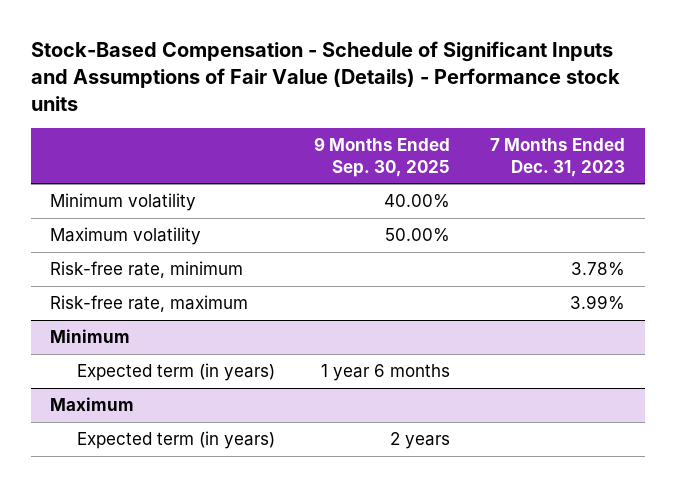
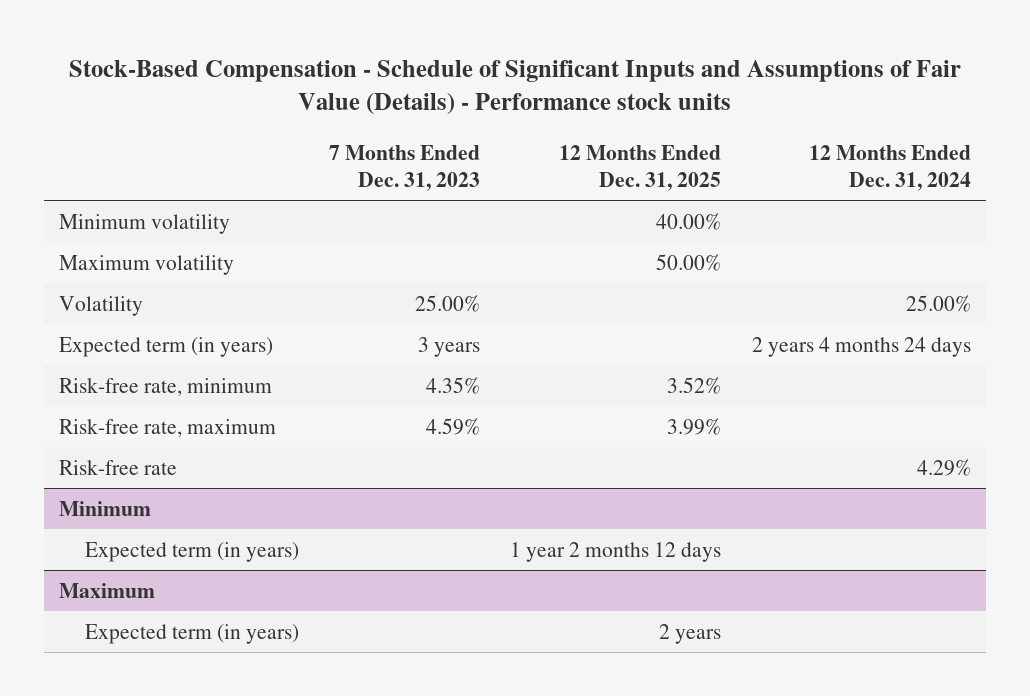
- | 9 Months Ended Sep. 30, 2025 | 7 Months Ended Dec. 31, 2023
+ | 7 Months Ended Dec. 31, 2023 | 12 Months Ended Dec. 31, 2025 | 12 Months Ended Dec. 31, 2024
- Risk-free rate, minimum | | 3.78%
- Risk-free rate, maximum | | 3.99%
+ Volatility | 25.00% | | 25.00%
+ Expected term (in years) | 3 years | | 2 years 4 months 24 days
+ Risk-free rate, minimum | 4.35% | 3.52% |
+ Risk-free rate, maximum | 4.59% | 3.99% |
+ Risk-free rate | | | 4.29%

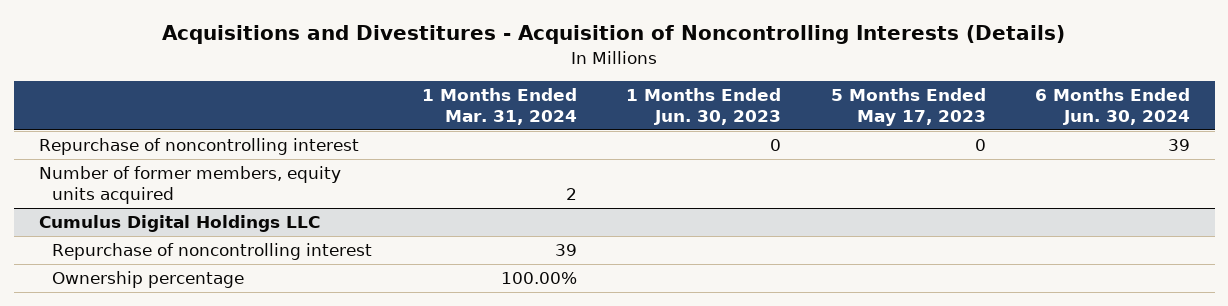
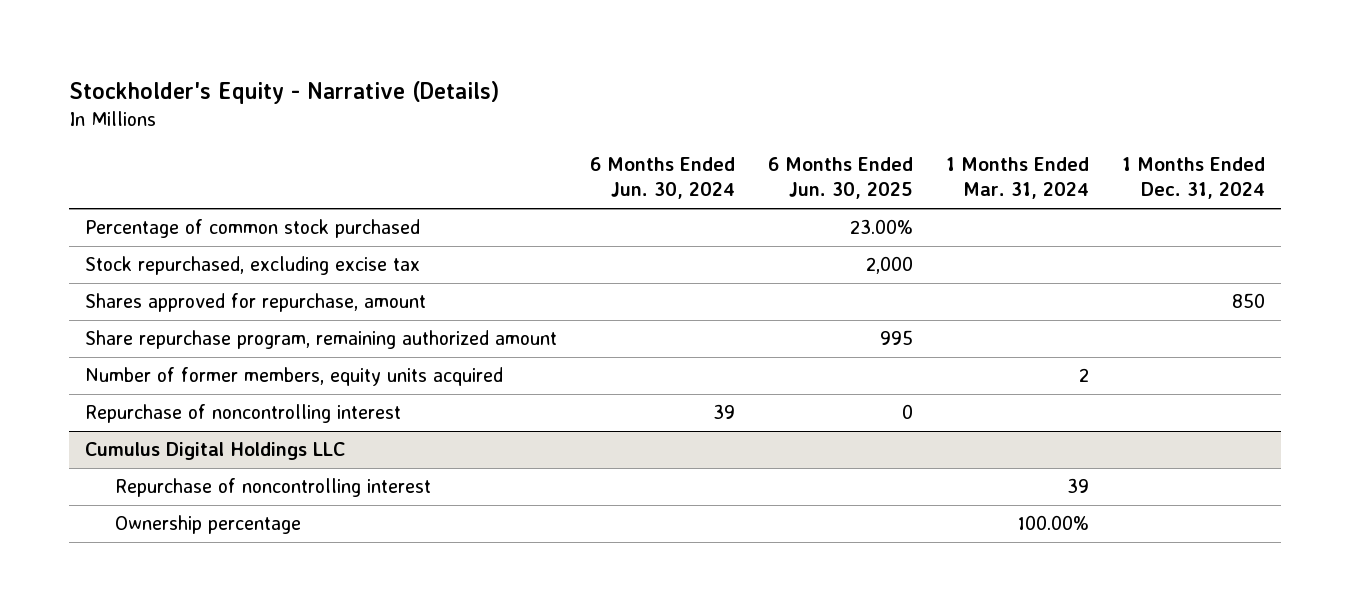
- Acquisitions and Divestitures - Acquisition of Noncontrolling Interests (Details)
+ Stockholder's Equity - Narrative (Details)
- | 1 Months Ended Mar. 31, 2024 | 1 Months Ended Jun. 30, 2023 | 5 Months Ended May 17, 2023 | 6 Months Ended Jun. 30, 2024
+ | 6 Months Ended Jun. 30, 2024 | 6 Months Ended Jun. 30, 2025 | 1 Months Ended Mar. 31, 2024 | 1 Months Ended Dec. 31, 2024
+ Percentage of common stock purchased | | 23.00% | |
+ Stock repurchased, excluding excise tax | | 2,000 | |
+ Shares approved for repurchase, amount | | | | 850
+ Share repurchase program, remaining authorized amount | | 995 | |
moved down: Repurchase of noncontrolling interest | 39 | 0 | |

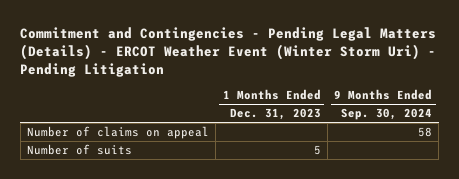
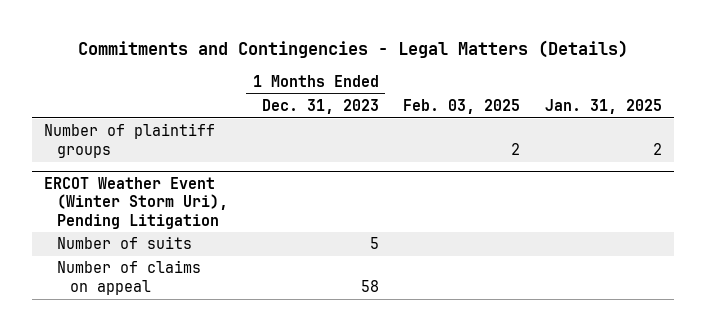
- Commitment and Contingencies - Pending Legal Matters (Details) - ERCOT Weather Event (Winter Storm Uri) - Pending Litigation
+ Commitments and Contingencies - Legal Matters (Details)
- | 1 Months Ended Dec. 31, 2023 | 9 Months Ended Sep. 30, 2024
+ | 1 Months Ended Dec. 31, 2023 | Feb. 03, 2025 | Jan. 31, 2025
- Number of claims on appeal | | 58
- Number of suits | 5 |
+ Number of plaintiff groups | | 2 | 2
+ ERCOT Weather Event (Winter Storm Uri), Pending Litigation
+ Number of suits | 5 | |
+ Number of claims on appeal | 58 | |

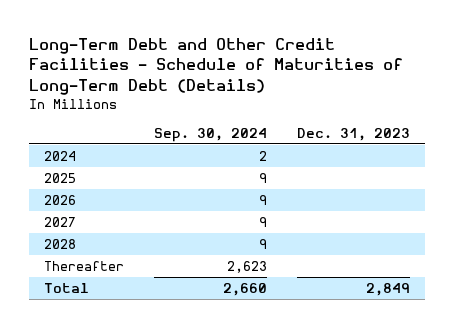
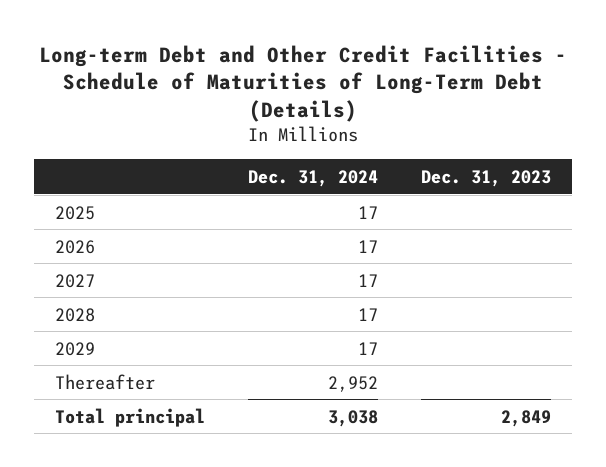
- Long-Term Debt and Other Credit Facilities - Schedule of Maturities of Long-Term Debt (Details)
+ Long-term Debt and Other Credit Facilities - Schedule of Maturities of Long-Term Debt (Details)
- | Sep. 30, 2024 | Dec. 31, 2023
+ | Dec. 31, 2024 | Dec. 31, 2023
- 2024 | 2 |
+ 2029 | 17 |
- Total | 2,660 | 2,849
+ Total principal | 3,038 | 2,849

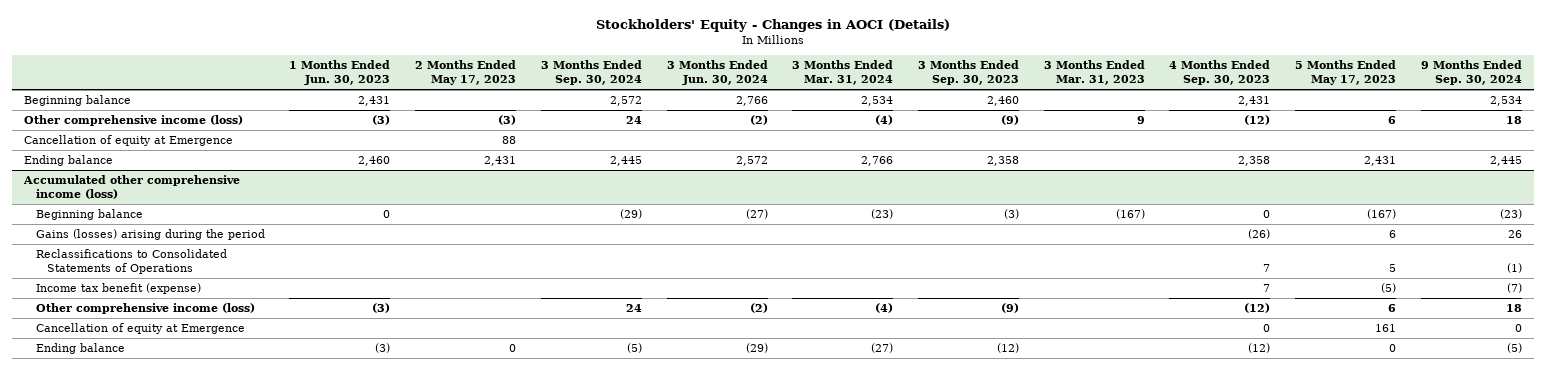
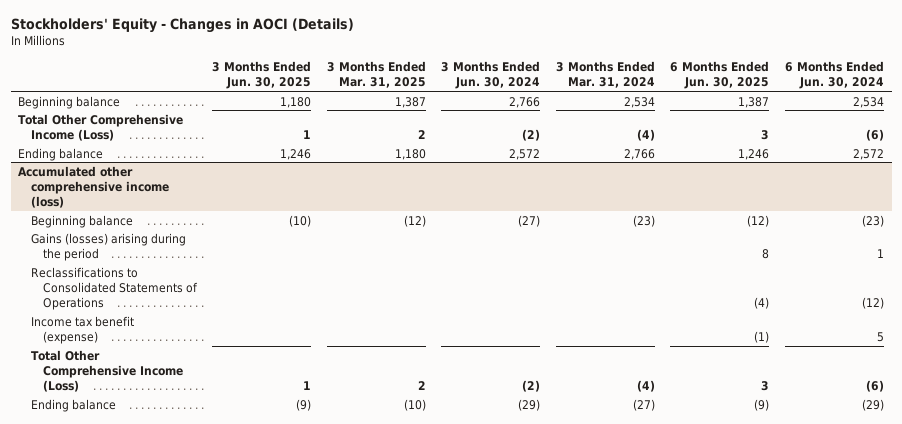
- | 1 Months Ended Jun. 30, 2023 | 2 Months Ended May 17, 2023 | 3 Months Ended Sep. 30, 2024 | 3 Months Ended Jun. 30, 2024 | 3 Months Ended Mar. 31, 2024 | 3 Months Ended Sep. 30, 2023 | 3 Months Ended Mar. 31, 2023 | 4 Months Ended Sep. 30, 2023 | 5 Months Ended May 17, 2023 | 9 Months Ended Sep. 30, 2024
+ | 3 Months Ended Jun. 30, 2025 | 3 Months Ended Mar. 31, 2025 | 3 Months Ended Jun. 30, 2024 | 3 Months Ended Mar. 31, 2024 | 6 Months Ended Jun. 30, 2025 | 6 Months Ended Jun. 30, 2024
- Other comprehensive income (loss) | (3) | (3) | 24 | (2) | (4) | (9) | 9 | (12) | 6 | 18
- Cancellation of equity at Emergence | | 88 | | | | | | | |
+ Total Other Comprehensive Income (Loss) | 1 | 2 | (2) | (4) | 3 | (6)
@ Accumulated other comprehensive income (loss)
- Other comprehensive income (loss) | (3) | | 24 | (2) | (4) | (9) | | (12) | 6 | 18
- Cancellation of equity at Emergence | | | | | | | | 0 | 161 | 0
+ Total Other Comprehensive Income (Loss) | 1 | 2 | (2) | (4) | 3 | (6)

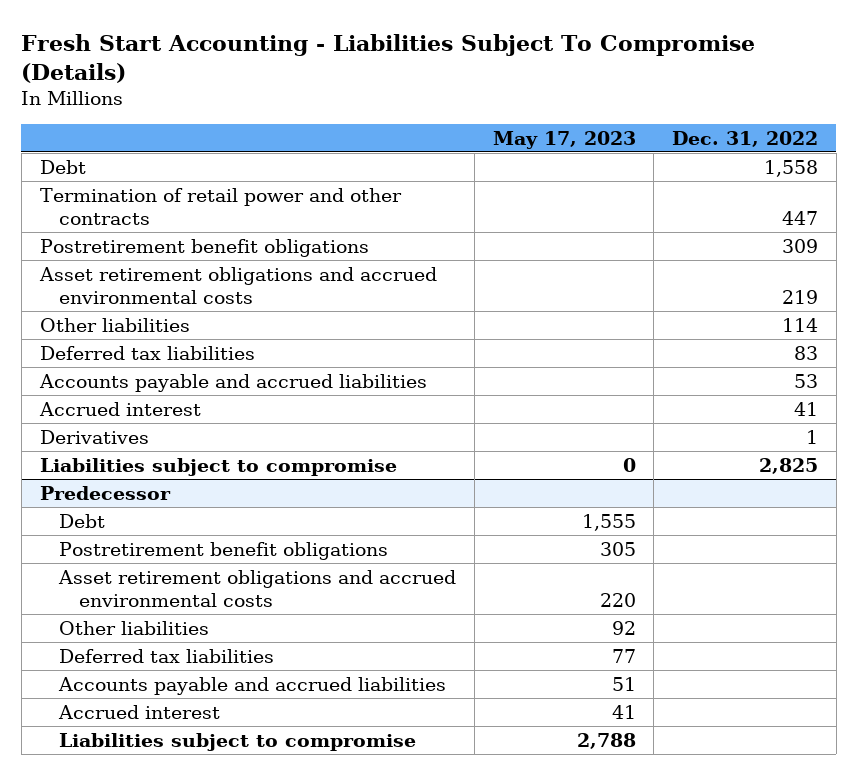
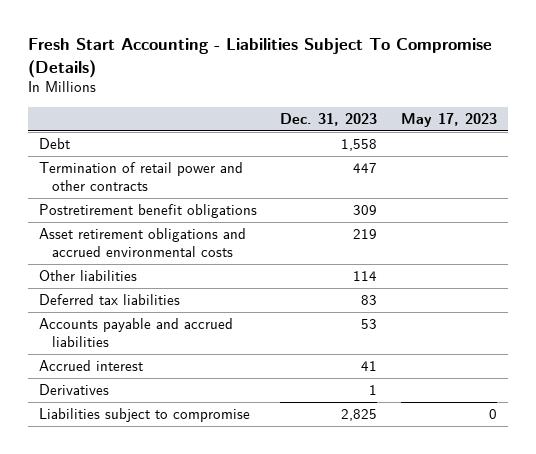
- | May 17, 2023 | Dec. 31, 2022
+ | Dec. 31, 2023 | May 17, 2023
- Predecessor
- Debt | 1,555 |
- Postretirement benefit obligations | 305 |
- Asset retirement obligations and accrued environmental costs | 220 |
- Other liabilities | 92 |
- Deferred tax liabilities | 77 |
- Accounts payable and accrued liabilities | 51 |
- Accrued interest | 41 |
- Liabilities subject to compromise | 2,788 |

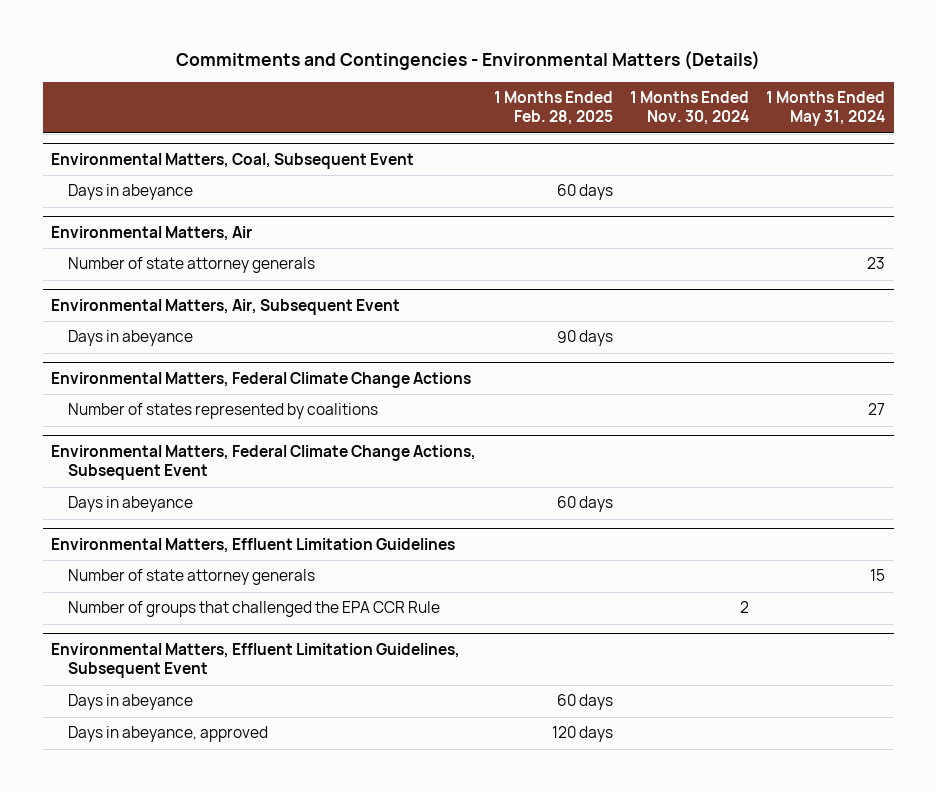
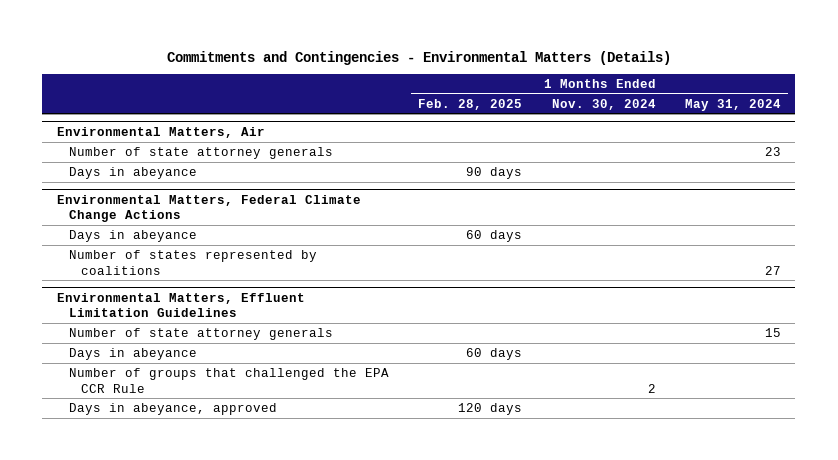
- Environmental Matters, Coal, Subsequent Event
- Days in abeyance | 60 days | |
- Environmental Matters, Air, Subsequent Event
- Days in abeyance | 90 days | |
@ Environmental Matters, Air
+ Days in abeyance | 90 days | |
@ Environmental Matters, Federal Climate Change Actions
+ Days in abeyance | 60 days | |
- Environmental Matters, Federal Climate Change Actions, Subsequent Event
- Days in abeyance | 60 days | |
@ Environmental Matters, Effluent Limitation Guidelines
+ Days in abeyance | 60 days | |
- Environmental Matters, Effluent Limitation Guidelines, Subsequent Event
- Days in abeyance | 60 days | |
- Days in abeyance, approved | 120 days | |
@ Environmental Matters, Effluent Limitation Guidelines
+ Days in abeyance, approved | 120 days | |

